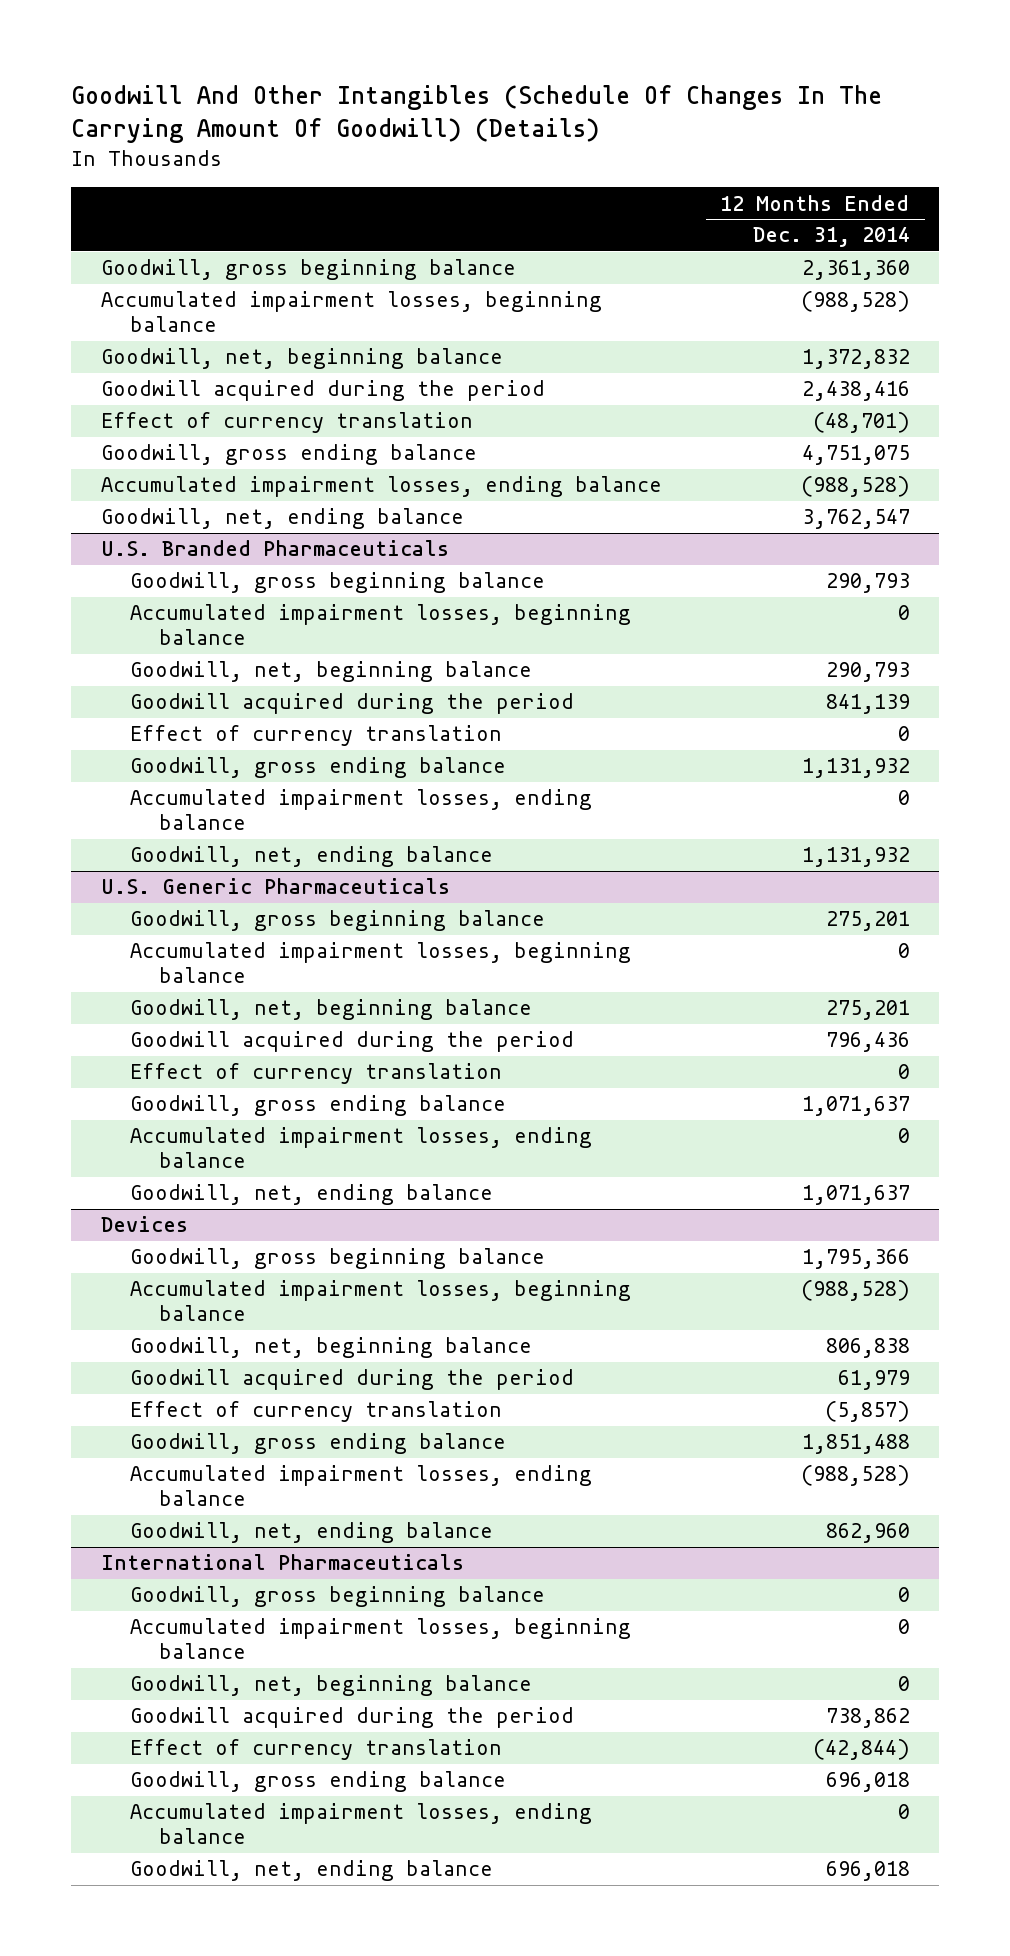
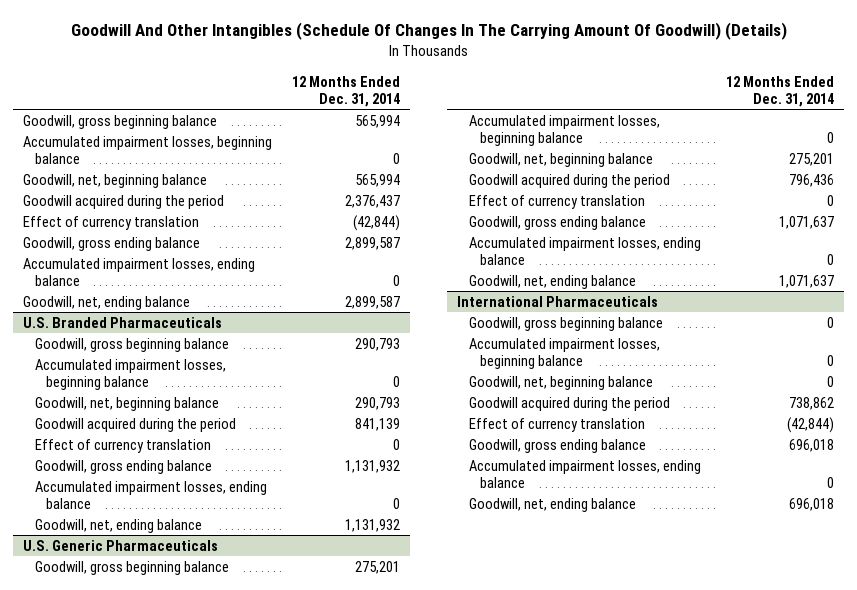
- Goodwill, gross beginning balance | 2,361,360
- Accumulated impairment losses, beginning balance | (988,528)
- Goodwill, net, beginning balance | 1,372,832
- Goodwill acquired during the period | 2,438,416
- Effect of currency translation | (48,701)
- Goodwill, gross ending balance | 4,751,075
- Accumulated impairment losses, ending balance | (988,528)
- Goodwill, net, ending balance | 3,762,547
+ Goodwill, gross beginning balance | 565,994
+ Accumulated impairment losses, beginning balance | 0
+ Goodwill, net, beginning balance | 565,994
+ Goodwill acquired during the period | 2,376,437
+ Effect of currency translation | (42,844)
+ Goodwill, gross ending balance | 2,899,587
+ Accumulated impairment losses, ending balance | 0
+ Goodwill, net, ending balance | 2,899,587
- Devices
- Goodwill, gross beginning balance | 1,795,366
- Accumulated impairment losses, beginning balance | (988,528)
- Goodwill, net, beginning balance | 806,838
- Goodwill acquired during the period | 61,979
- Effect of currency translation | (5,857)
- Goodwill, gross ending balance | 1,851,488
- Accumulated impairment losses, ending balance | (988,528)
- Goodwill, net, ending balance | 862,960

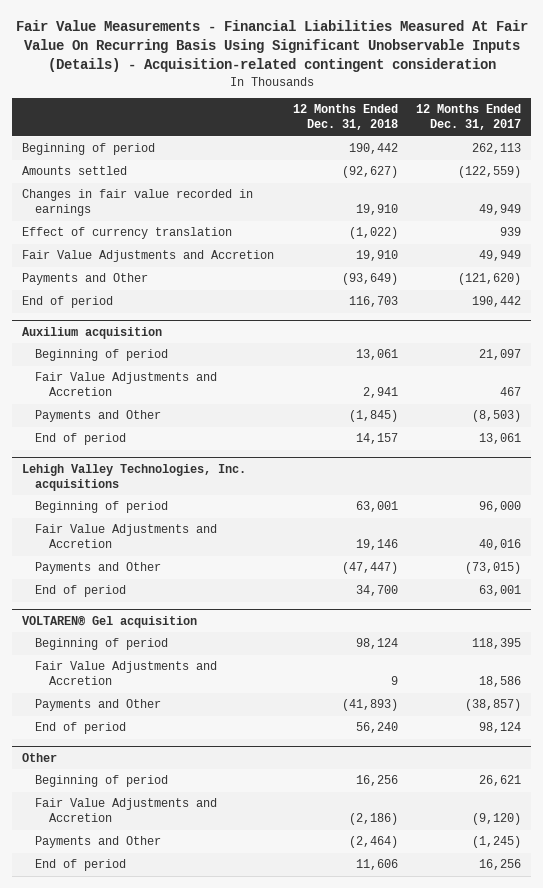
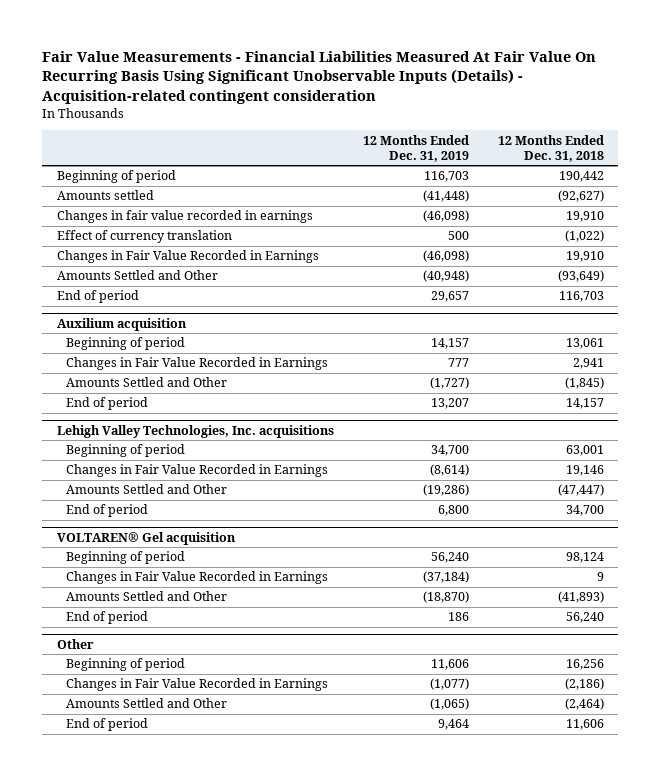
- | 12 Months Ended Dec. 31, 2018 | 12 Months Ended Dec. 31, 2017
+ | 12 Months Ended Dec. 31, 2019 | 12 Months Ended Dec. 31, 2018
- Fair Value Adjustments and Accretion | 19,910 | 49,949
- Payments and Other | (93,649) | (121,620)
+ Changes in Fair Value Recorded in Earnings | (46,098) | 19,910
+ Amounts Settled and Other | (40,948) | (93,649)
@ Auxilium acquisition
- Fair Value Adjustments and Accretion | 2,941 | 467
- Payments and Other | (1,845) | (8,503)
+ Changes in Fair Value Recorded in Earnings | 777 | 2,941
+ Amounts Settled and Other | (1,727) | (1,845)
@ Lehigh Valley Technologies, Inc. acquisitions
- Fair Value Adjustments and Accretion | 19,146 | 40,016
- Payments and Other | (47,447) | (73,015)
+ Changes in Fair Value Recorded in Earnings | (8,614) | 19,146
+ Amounts Settled and Other | (19,286) | (47,447)
@ VOLTAREN® Gel acquisition
- Fair Value Adjustments and Accretion | 9 | 18,586
- Payments and Other | (41,893) | (38,857)
+ Changes in Fair Value Recorded in Earnings | (37,184) | 9
+ Amounts Settled and Other | (18,870) | (41,893)
@ Other
- Fair Value Adjustments and Accretion | (2,186) | (9,120)
- Payments and Other | (2,464) | (1,245)
+ Changes in Fair Value Recorded in Earnings | (1,077) | (2,186)
+ Amounts Settled and Other | (1,065) | (2,464)

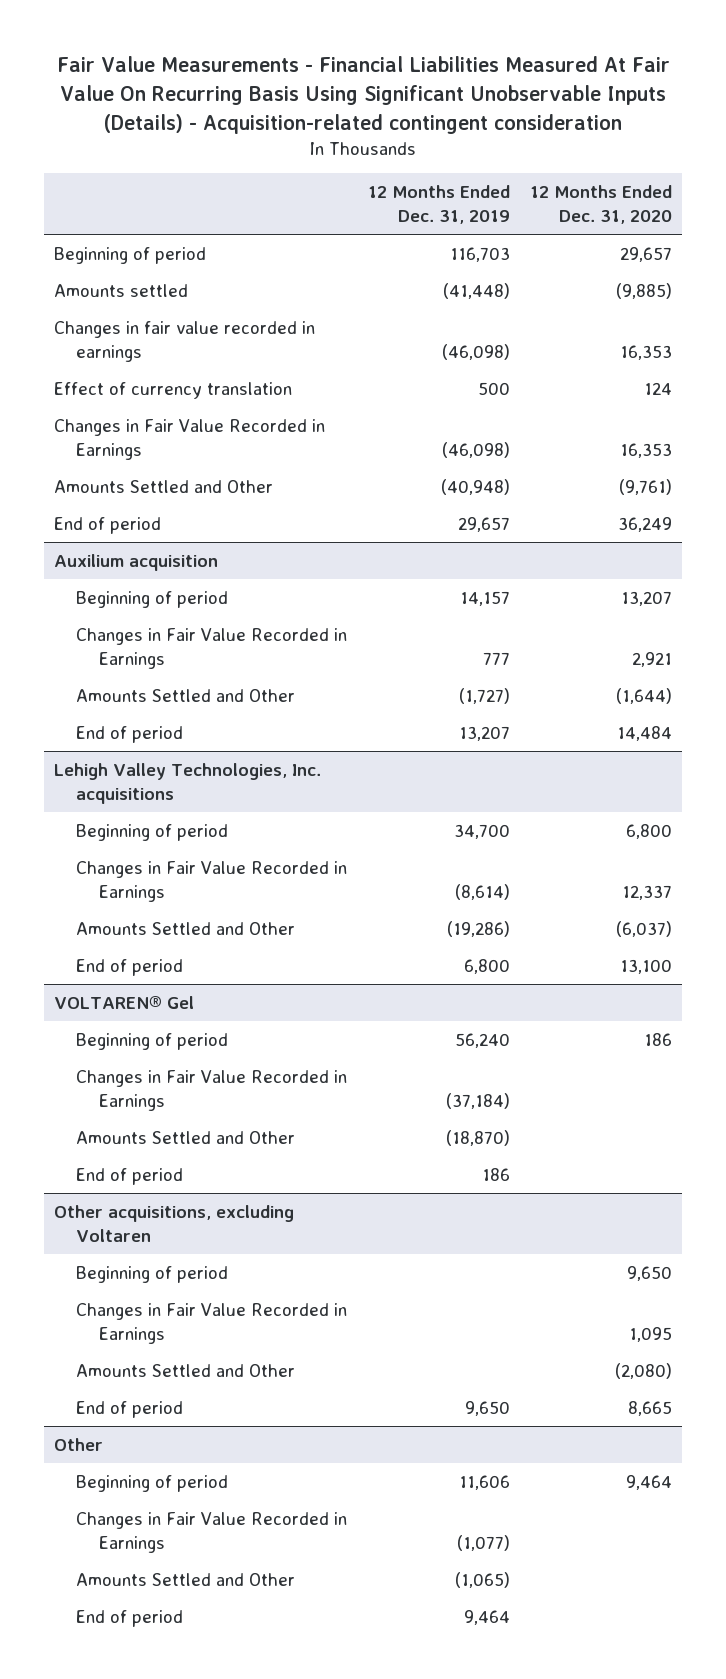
- | 12 Months Ended Dec. 31, 2019 | 12 Months Ended Dec. 31, 2018
+ | 12 Months Ended Dec. 31, 2019 | 12 Months Ended Dec. 31, 2020
- VOLTAREN® Gel acquisition
+ VOLTAREN® Gel
+ Other acquisitions, excluding Voltaren
+ Beginning of period | | 9,650
+ Changes in Fair Value Recorded in Earnings | | 1,095
+ Amounts Settled and Other | | (2,080)
+ End of period | 9,650 | 8,665

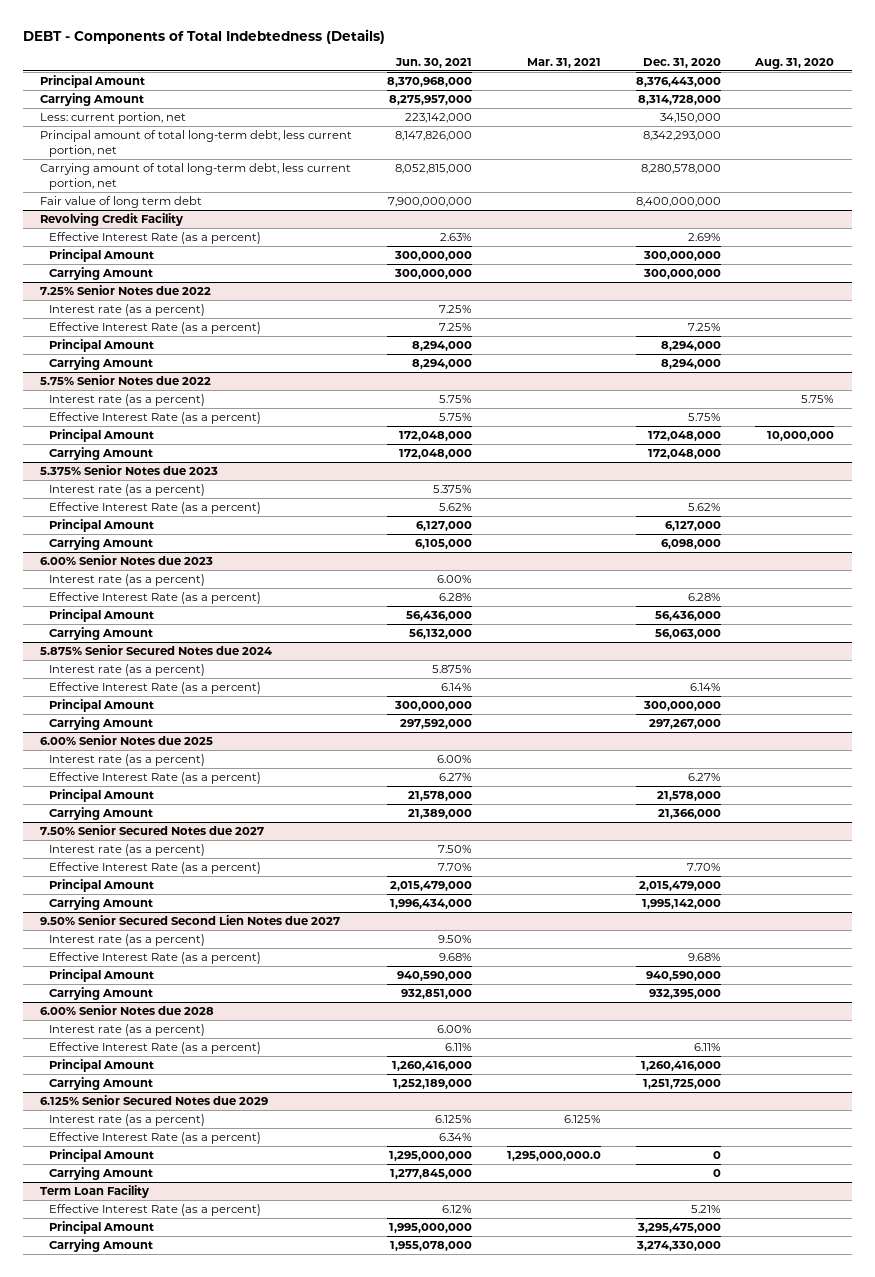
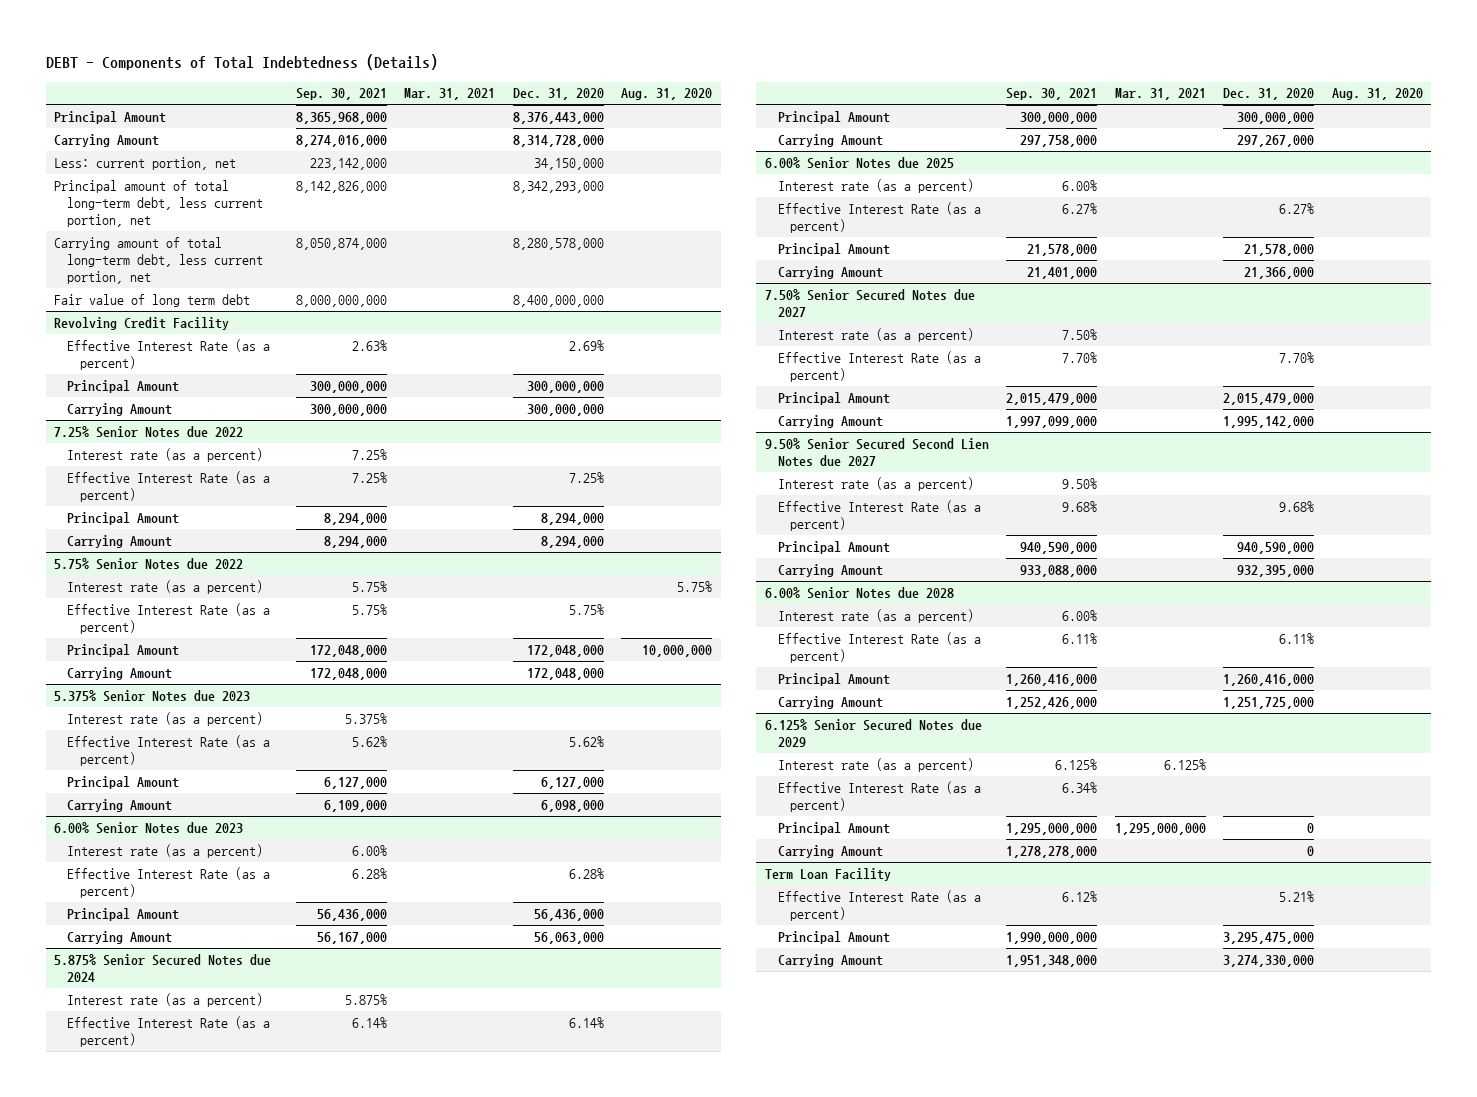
- | Jun. 30, 2021 | Mar. 31, 2021 | Dec. 31, 2020 | Aug. 31, 2020
+ | Sep. 30, 2021 | Mar. 31, 2021 | Dec. 31, 2020 | Aug. 31, 2020
@ 6.125% Senior Secured Notes due 2029
- Principal Amount | 1,295,000,000 | 1,295,000,000.0 | 0 |
+ Principal Amount | 1,295,000,000 | 1,295,000,000 | 0 |

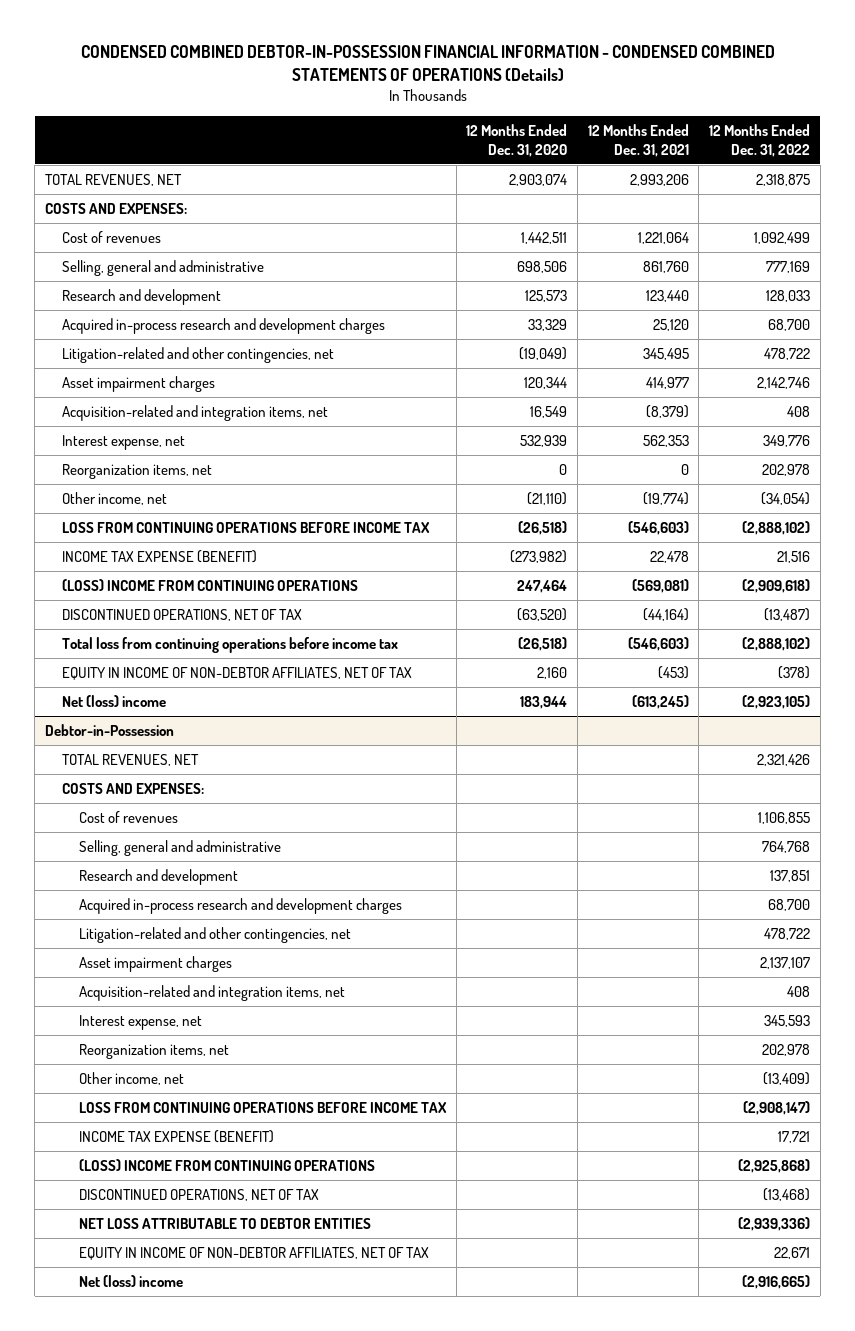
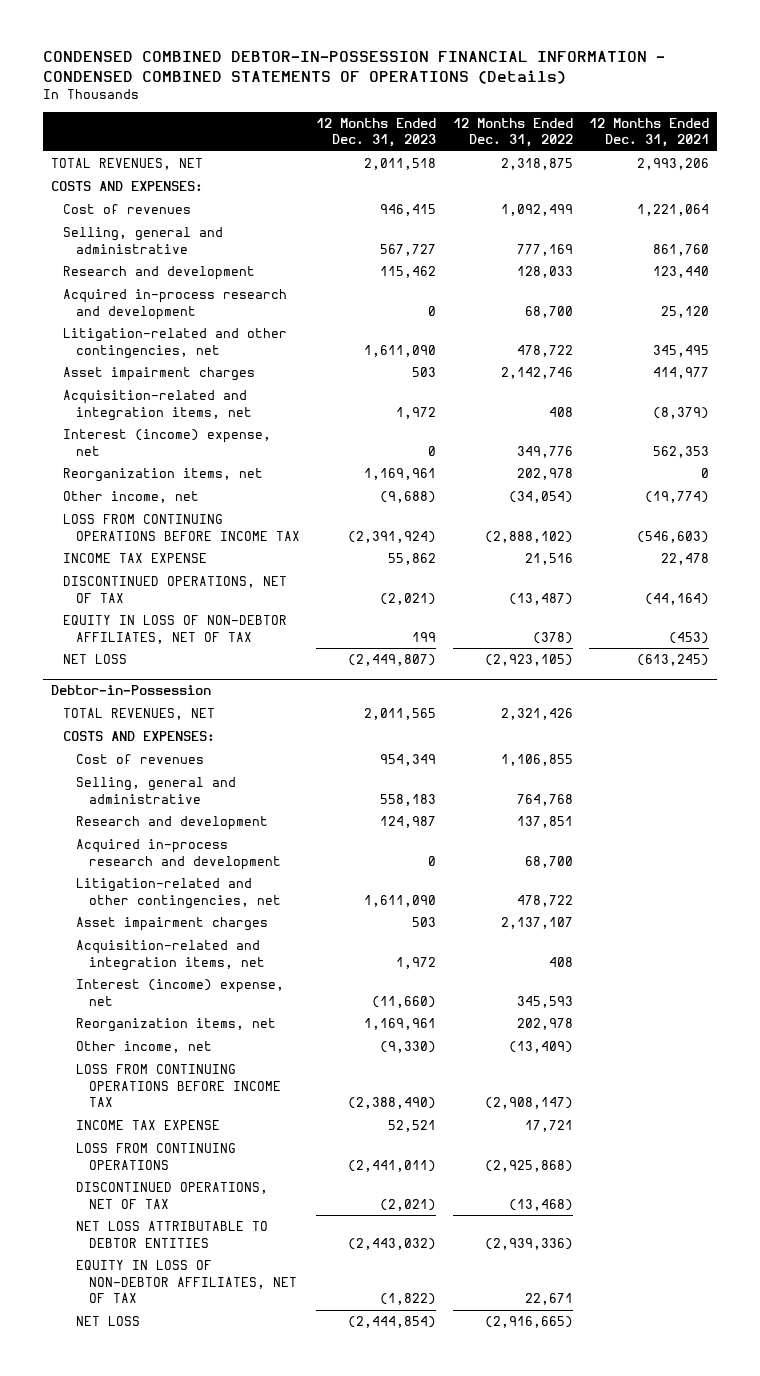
- | 12 Months Ended Dec. 31, 2020 | 12 Months Ended Dec. 31, 2021 | 12 Months Ended Dec. 31, 2022
+ | 12 Months Ended Dec. 31, 2023 | 12 Months Ended Dec. 31, 2022 | 12 Months Ended Dec. 31, 2021
- Acquired in-process research and development charges | 33,329 | 25,120 | 68,700
+ Acquired in-process research and development | 0 | 68,700 | 25,120
- Interest expense, net | 532,939 | 562,353 | 349,776
+ Interest (income) expense, net | 0 | 349,776 | 562,353
- INCOME TAX EXPENSE (BENEFIT) | (273,982) | 22,478 | 21,516
- (LOSS) INCOME FROM CONTINUING OPERATIONS | 247,464 | (569,081) | (2,909,618)
+ INCOME TAX EXPENSE | 55,862 | 21,516 | 22,478
- Total loss from continuing operations before income tax | (26,518) | (546,603) | (2,888,102)
- EQUITY IN INCOME OF NON-DEBTOR AFFILIATES, NET OF TAX | 2,160 | (453) | (378)
- Net (loss) income | 183,944 | (613,245) | (2,923,105)
+ EQUITY IN LOSS OF NON-DEBTOR AFFILIATES, NET OF TAX | 199 | (378) | (453)
+ NET LOSS | (2,449,807) | (2,923,105) | (613,245)
@ Debtor-in-Possession
- Acquired in-process research and development charges | | | 68,700
+ Acquired in-process research and development | 0 | 68,700 |
- Interest expense, net | | | 345,593
+ Interest (income) expense, net | (11,660) | 345,593 |
- INCOME TAX EXPENSE (BENEFIT) | | | 17,721
- (LOSS) INCOME FROM CONTINUING OPERATIONS | | | (2,925,868)
+ INCOME TAX EXPENSE | 52,521 | 17,721 |
+ LOSS FROM CONTINUING OPERATIONS | (2,441,011) | (2,925,868) |
- EQUITY IN INCOME OF NON-DEBTOR AFFILIATES, NET OF TAX | | | 22,671
- Net (loss) income | | | (2,916,665)
+ EQUITY IN LOSS OF NON-DEBTOR AFFILIATES, NET OF TAX | (1,822) | 22,671 |
+ NET LOSS | (2,444,854) | (2,916,665) |

